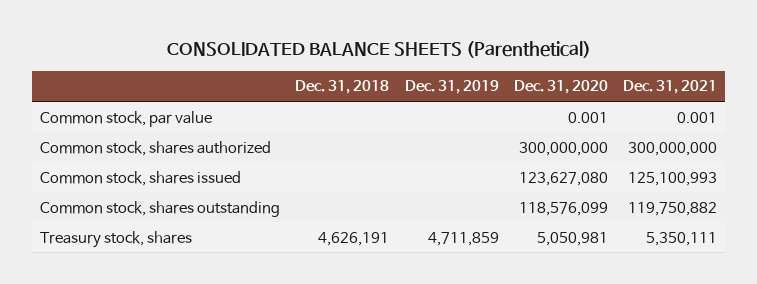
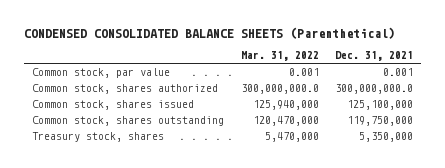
- CONSOLIDATED BALANCE SHEETS (Parenthetical)
+ CONDENSED CONSOLIDATED BALANCE SHEETS (Parenthetical)
- | Dec. 31, 2018 | Dec. 31, 2019 | Dec. 31, 2020 | Dec. 31, 2021
+ | Mar. 31, 2022 | Dec. 31, 2021
- Common stock, shares authorized | | | 300,000,000 | 300,000,000
- Common stock, shares issued | | | 123,627,080 | 125,100,993
- Common stock, shares outstanding | | | 118,576,099 | 119,750,882
- Treasury stock, shares | 4,626,191 | 4,711,859 | 5,050,981 | 5,350,111
+ Common stock, shares authorized | 300,000,000.0 | 300,000,000.0
+ Common stock, shares issued | 125,940,000 | 125,100,000
+ Common stock, shares outstanding | 120,470,000 | 119,750,000
+ Treasury stock, shares | 5,470,000 | 5,350,000

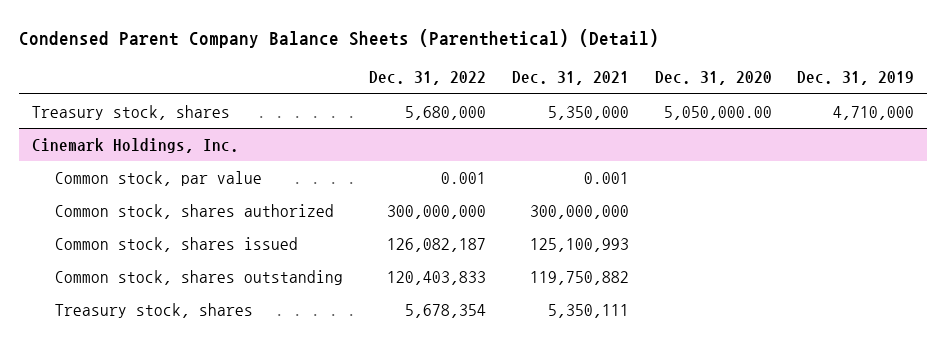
- CONDENSED CONSOLIDATED BALANCE SHEETS (Parenthetical)
+ Condensed Parent Company Balance Sheets (Parenthetical) (Detail)
- | Mar. 31, 2022 | Dec. 31, 2021
+ | Dec. 31, 2022 | Dec. 31, 2021 | Dec. 31, 2020 | Dec. 31, 2019
- Common stock, par value | 0.001 | 0.001
- Common stock, shares authorized | 300,000,000.0 | 300,000,000.0
- Common stock, shares issued | 125,940,000 | 125,100,000
- Common stock, shares outstanding | 120,470,000 | 119,750,000
+ Cinemark Holdings, Inc.
+ Common stock, par value | 0.001 | 0.001 | |
+ Common stock, shares authorized | 300,000,000 | 300,000,000 | |
+ Common stock, shares issued | 126,082,187 | 125,100,993 | |
+ Common stock, shares outstanding | 120,403,833 | 119,750,882 | |
+ Treasury stock, shares | 5,678,354 | 5,350,111 | |

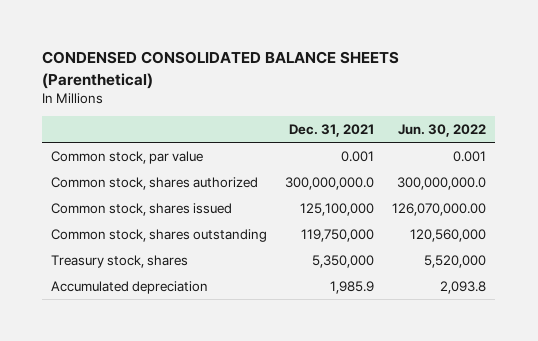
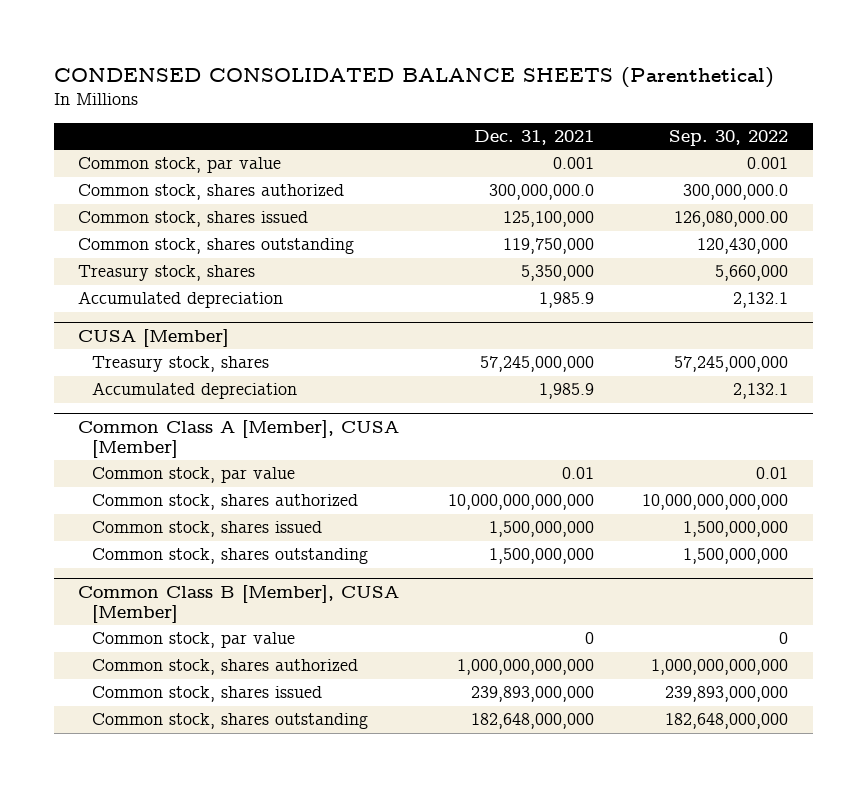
- | Dec. 31, 2021 | Jun. 30, 2022
+ | Dec. 31, 2021 | Sep. 30, 2022
+ CUSA [Member]
+ Treasury stock, shares | 57,245,000,000 | 57,245,000,000
+ Accumulated depreciation | 1,985.9 | 2,132.1
+ Common Class A [Member], CUSA [Member]
+ Common stock, par value | 0.01 | 0.01
+ Common stock, shares authorized | 10,000,000,000,000 | 10,000,000,000,000
+ Common stock, shares issued | 1,500,000,000 | 1,500,000,000
+ Common stock, shares outstanding | 1,500,000,000 | 1,500,000,000
+ Common Class B [Member], CUSA [Member]
+ Common stock, par value | 0 | 0
+ Common stock, shares authorized | 1,000,000,000,000 | 1,000,000,000,000
+ Common stock, shares issued | 239,893,000,000 | 239,893,000,000
+ Common stock, shares outstanding | 182,648,000,000 | 182,648,000,000

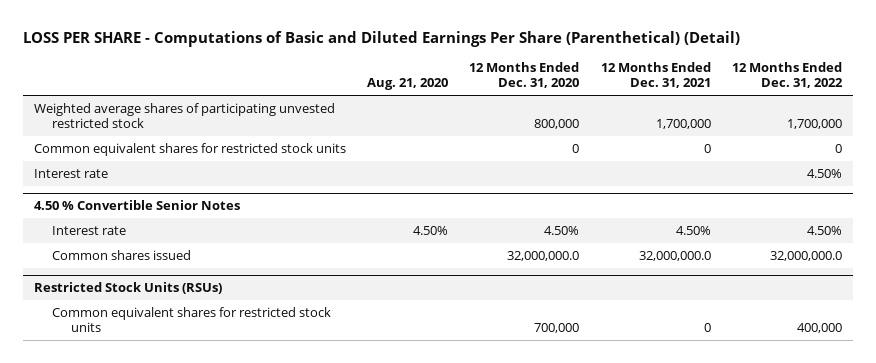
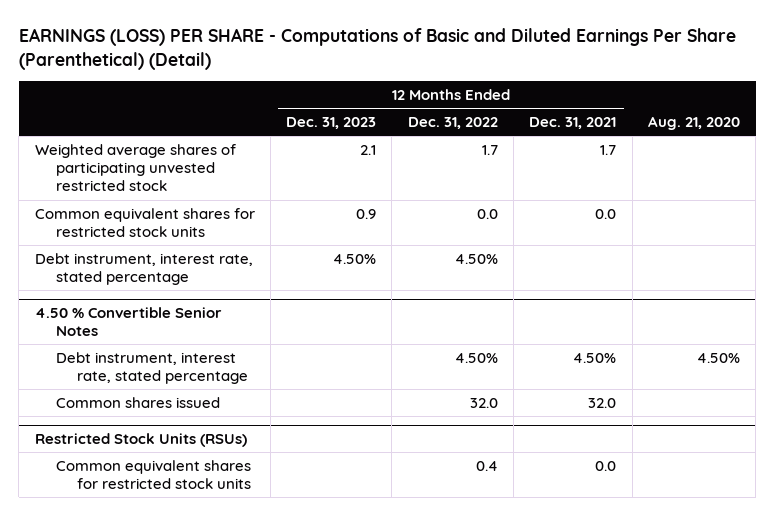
- LOSS PER SHARE - Computations of Basic and Diluted Earnings Per Share (Parenthetical) (Detail)
+ EARNINGS (LOSS) PER SHARE - Computations of Basic and Diluted Earnings Per Share (Parenthetical) (Detail)
- | Aug. 21, 2020 | 12 Months Ended Dec. 31, 2020 | 12 Months Ended Dec. 31, 2021 | 12 Months Ended Dec. 31, 2022
+ | 12 Months Ended Dec. 31, 2023 | 12 Months Ended Dec. 31, 2022 | 12 Months Ended Dec. 31, 2021 | Aug. 21, 2020
- Weighted average shares of participating unvested restricted stock | | 800,000 | 1,700,000 | 1,700,000
- Common equivalent shares for restricted stock units | | 0 | 0 | 0
- Interest rate | | | | 4.50%
+ Weighted average shares of participating unvested restricted stock | 2.1 | 1.7 | 1.7 |
+ Common equivalent shares for restricted stock units | 0.9 | 0.0 | 0.0 |
+ Debt instrument, interest rate, stated percentage | 4.50% | 4.50% | |
@ 4.50 % Convertible Senior Notes
- Interest rate | 4.50% | 4.50% | 4.50% | 4.50%
- Common shares issued | | 32,000,000.0 | 32,000,000.0 | 32,000,000.0
+ Debt instrument, interest rate, stated percentage | | 4.50% | 4.50% | 4.50%
+ Common shares issued | | 32.0 | 32.0 |
@ Restricted Stock Units (RSUs)
- Common equivalent shares for restricted stock units | | 700,000 | 0 | 400,000
+ Common equivalent shares for restricted stock units | | 0.4 | 0.0 |

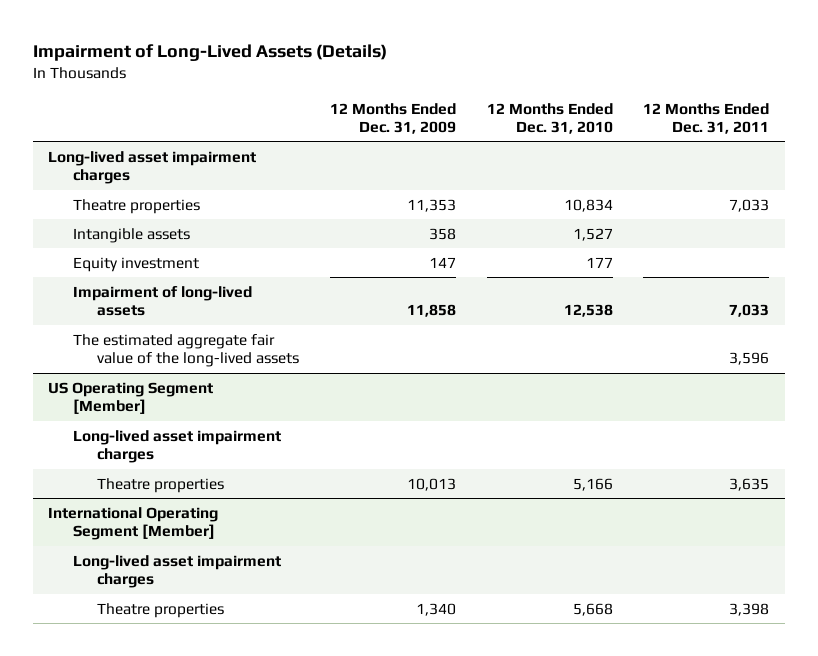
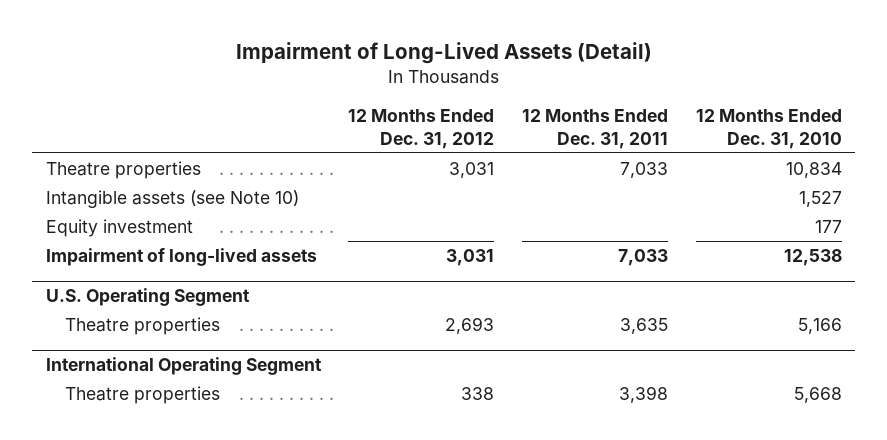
- Impairment of Long-Lived Assets (Details)
+ Impairment of Long-Lived Assets (Detail)
- | 12 Months Ended Dec. 31, 2009 | 12 Months Ended Dec. 31, 2010 | 12 Months Ended Dec. 31, 2011
+ | 12 Months Ended Dec. 31, 2012 | 12 Months Ended Dec. 31, 2011 | 12 Months Ended Dec. 31, 2010
- Long-lived asset impairment charges
- Intangible assets | 358 | 1,527 |
+ Intangible assets (see Note 10) | | | 1,527
- The estimated aggregate fair value of the long-lived assets | | | 3,596
- US Operating Segment [Member]
- Long-lived asset impairment charges
+ U.S. Operating Segment
- International Operating Segment [Member]
- Long-lived asset impairment charges
+ International Operating Segment

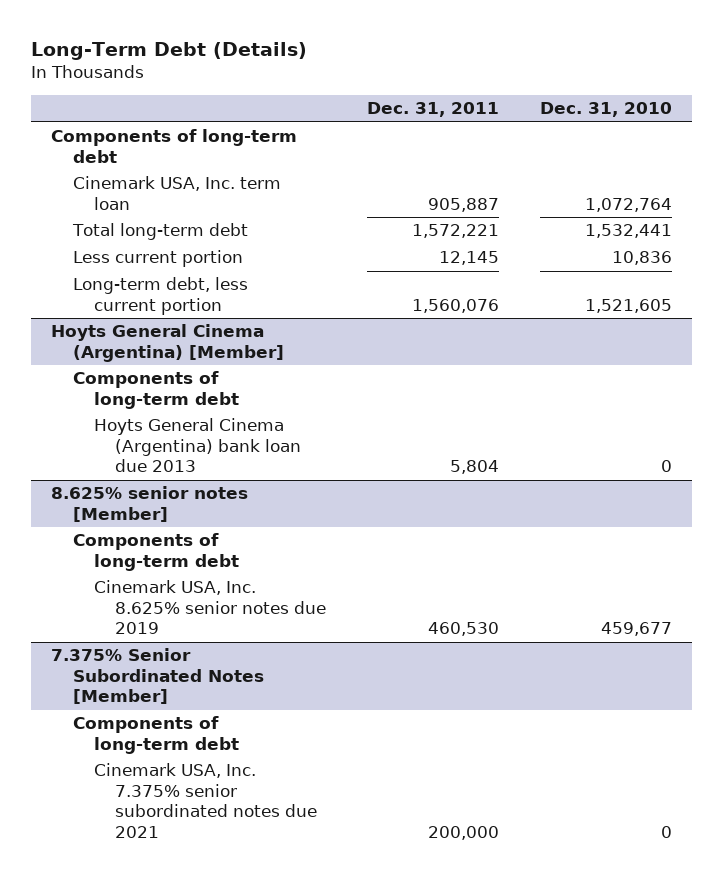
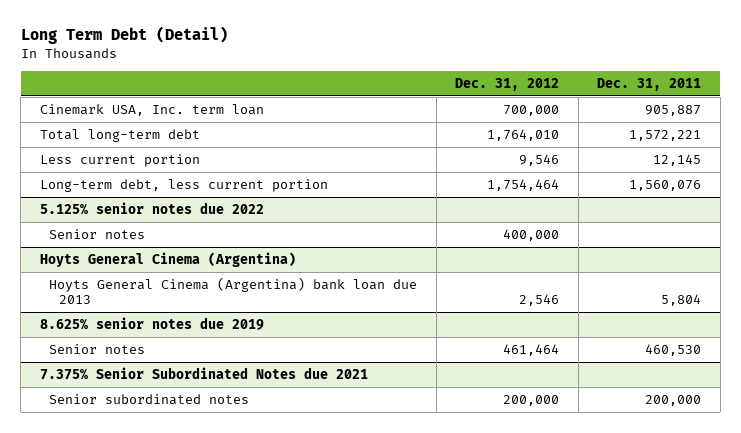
- Long-Term Debt (Details)
+ Long Term Debt (Detail)
- | Dec. 31, 2011 | Dec. 31, 2010
+ | Dec. 31, 2012 | Dec. 31, 2011
- Components of long-term debt
- Hoyts General Cinema (Argentina) [Member]
- Components of long-term debt
+ 5.125% senior notes due 2022
+ Senior notes | 400,000 |
+ Hoyts General Cinema (Argentina)
- 8.625% senior notes [Member]
- Components of long-term debt
- Cinemark USA, Inc. 8.625% senior notes due 2019 | 460,530 | 459,677
- 7.375% Senior Subordinated Notes [Member]
- Components of long-term debt
- Cinemark USA, Inc. 7.375% senior subordinated notes due 2021 | 200,000 | 0
+ 8.625% senior notes due 2019
+ Senior notes | 461,464 | 460,530
+ 7.375% Senior Subordinated Notes due 2021
+ Senior subordinated notes | 200,000 | 200,000

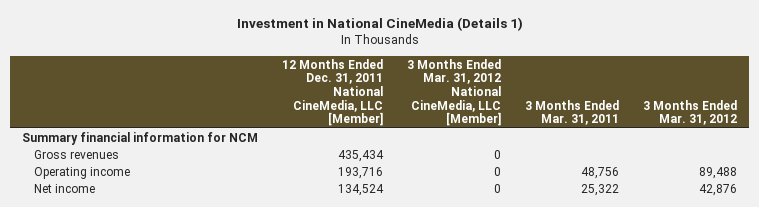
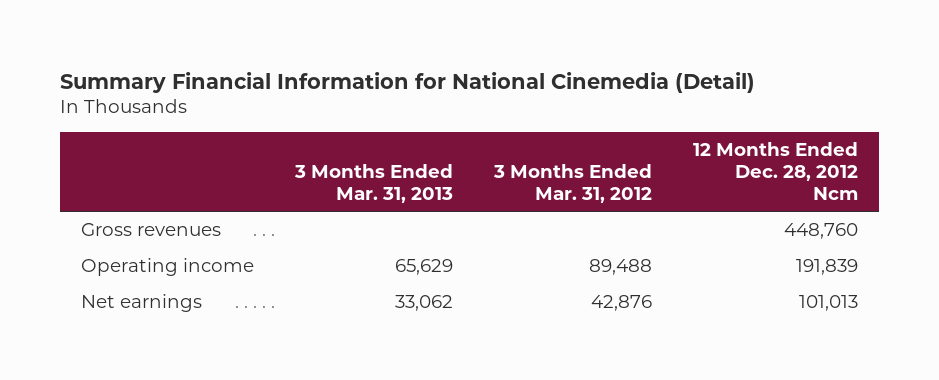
- Investment in National CineMedia (Details 1)
+ Summary Financial Information for National Cinemedia (Detail)
- | 12 Months Ended Dec. 31, 2011 National CineMedia, LLC [Member] | 3 Months Ended Mar. 31, 2012 National CineMedia, LLC [Member] | 3 Months Ended Mar. 31, 2011 | 3 Months Ended Mar. 31, 2012
+ | 3 Months Ended Mar. 31, 2013 | 3 Months Ended Mar. 31, 2012 | 12 Months Ended Dec. 28, 2012 Ncm
- Summary financial information for NCM
- Net income | 134,524 | 0 | 25,322 | 42,876
+ Net earnings | 33,062 | 42,876 | 101,013

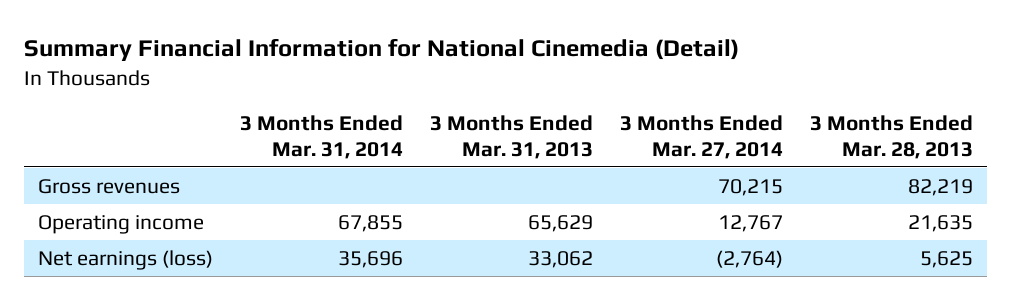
- | 3 Months Ended Mar. 31, 2013 | 3 Months Ended Mar. 31, 2012 | 12 Months Ended Dec. 28, 2012 Ncm
+ | 3 Months Ended Mar. 31, 2014 | 3 Months Ended Mar. 31, 2013 | 3 Months Ended Mar. 27, 2014 | 3 Months Ended Mar. 28, 2013
- Net earnings | 33,062 | 42,876 | 101,013
+ Net earnings (loss) | 35,696 | 33,062 | (2,764) | 5,625

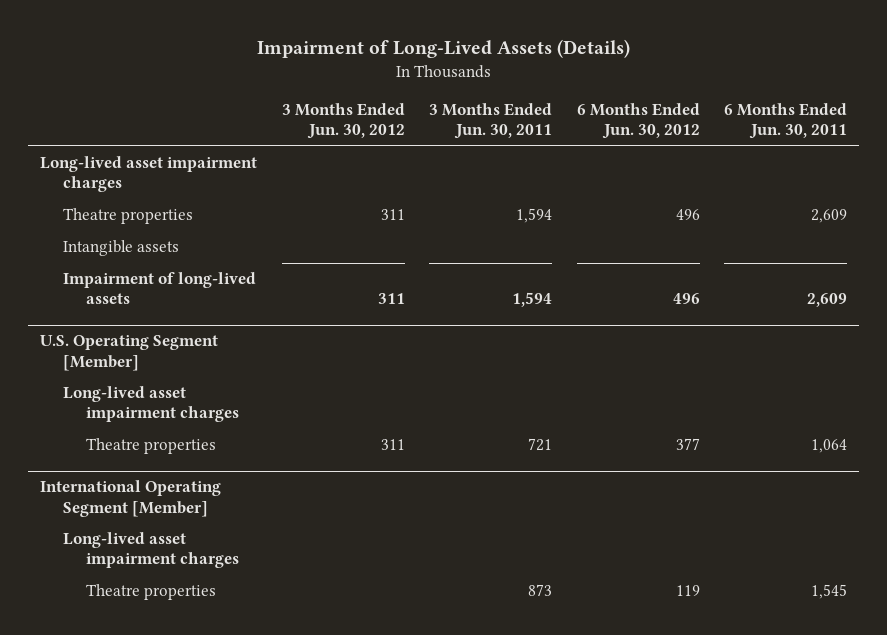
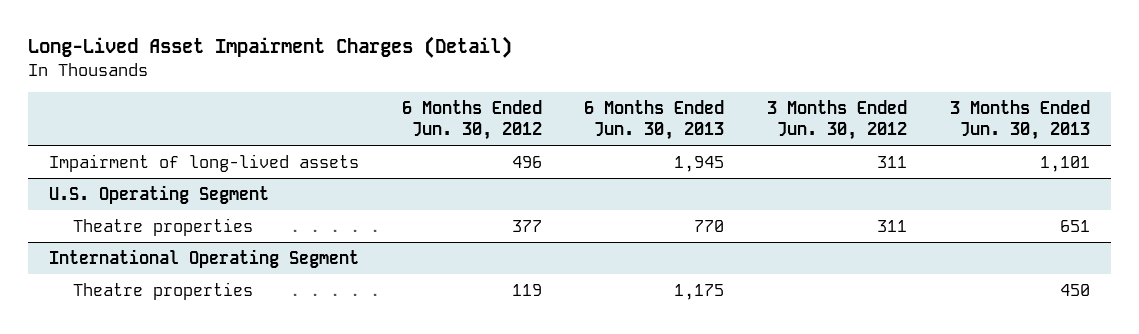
- Impairment of Long-Lived Assets (Details)
+ Long-Lived Asset Impairment Charges (Detail)
- | 3 Months Ended Jun. 30, 2012 | 3 Months Ended Jun. 30, 2011 | 6 Months Ended Jun. 30, 2012 | 6 Months Ended Jun. 30, 2011
+ | 6 Months Ended Jun. 30, 2012 | 6 Months Ended Jun. 30, 2013 | 3 Months Ended Jun. 30, 2012 | 3 Months Ended Jun. 30, 2013
- Long-lived asset impairment charges
- Theatre properties | 311 | 1,594 | 496 | 2,609
- Intangible assets
- U.S. Operating Segment [Member]
- Long-lived asset impairment charges
+ U.S. Operating Segment
- International Operating Segment [Member]
- Long-lived asset impairment charges
+ International Operating Segment

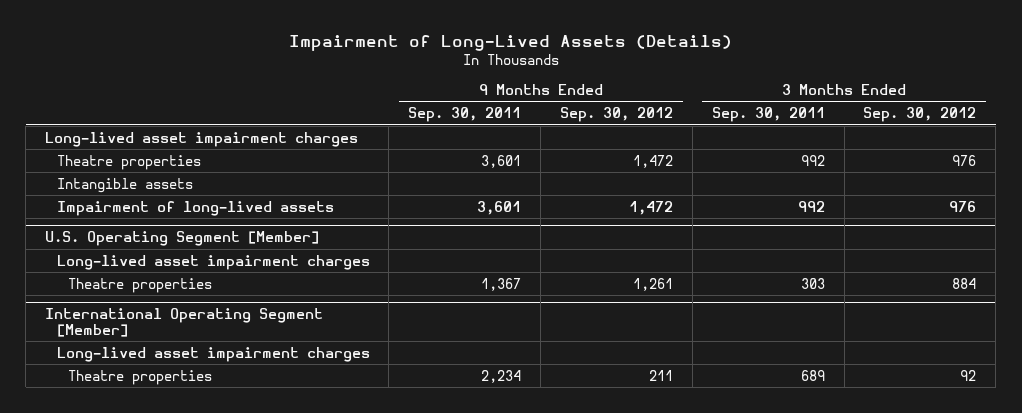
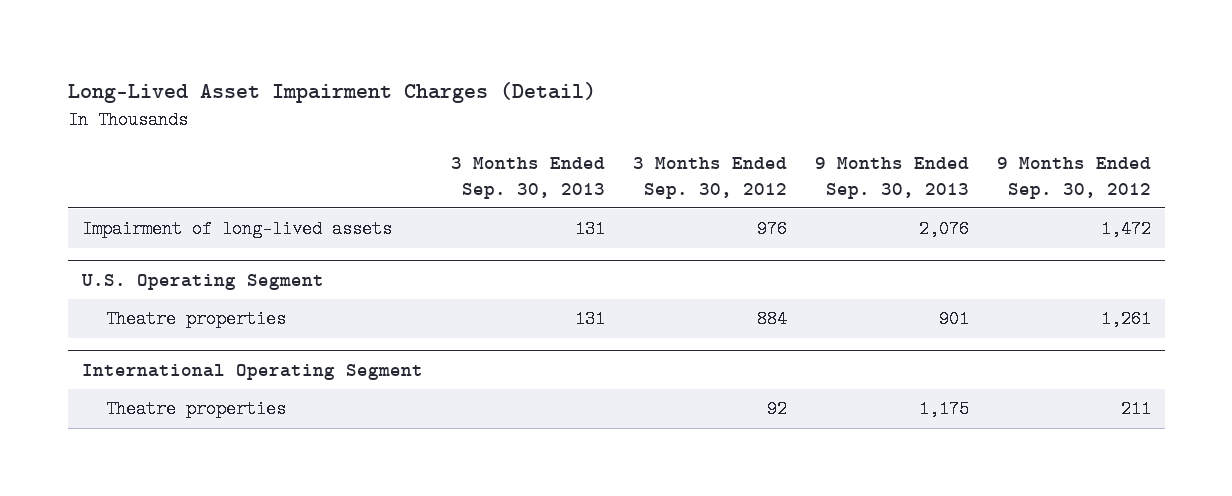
- Impairment of Long-Lived Assets (Details)
+ Long-Lived Asset Impairment Charges (Detail)
- | 9 Months Ended Sep. 30, 2011 | 9 Months Ended Sep. 30, 2012 | 3 Months Ended Sep. 30, 2011 | 3 Months Ended Sep. 30, 2012
+ | 3 Months Ended Sep. 30, 2013 | 3 Months Ended Sep. 30, 2012 | 9 Months Ended Sep. 30, 2013 | 9 Months Ended Sep. 30, 2012
- Long-lived asset impairment charges
- Theatre properties | 3,601 | 1,472 | 992 | 976
- Intangible assets
- U.S. Operating Segment [Member]
- Long-lived asset impairment charges
+ U.S. Operating Segment
- International Operating Segment [Member]
- Long-lived asset impairment charges
+ International Operating Segment

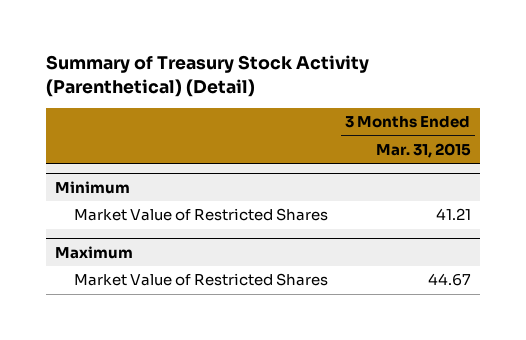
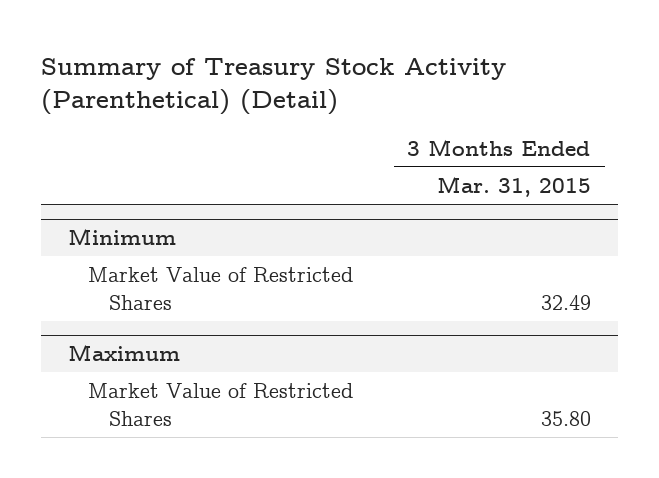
@ Minimum
- Market Value of Restricted Shares | 41.21
+ Market Value of Restricted Shares | 32.49
@ Maximum
- Market Value of Restricted Shares | 44.67
+ Market Value of Restricted Shares | 35.80

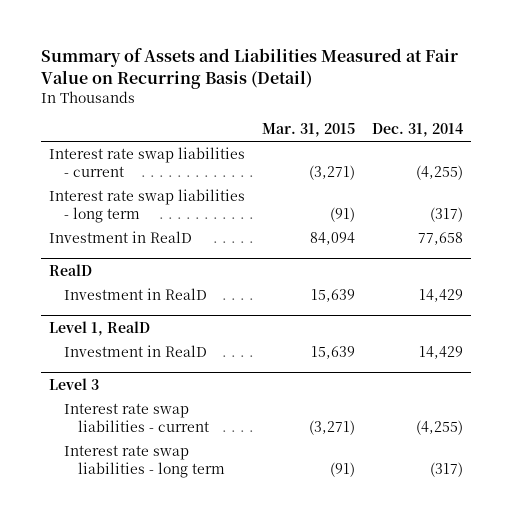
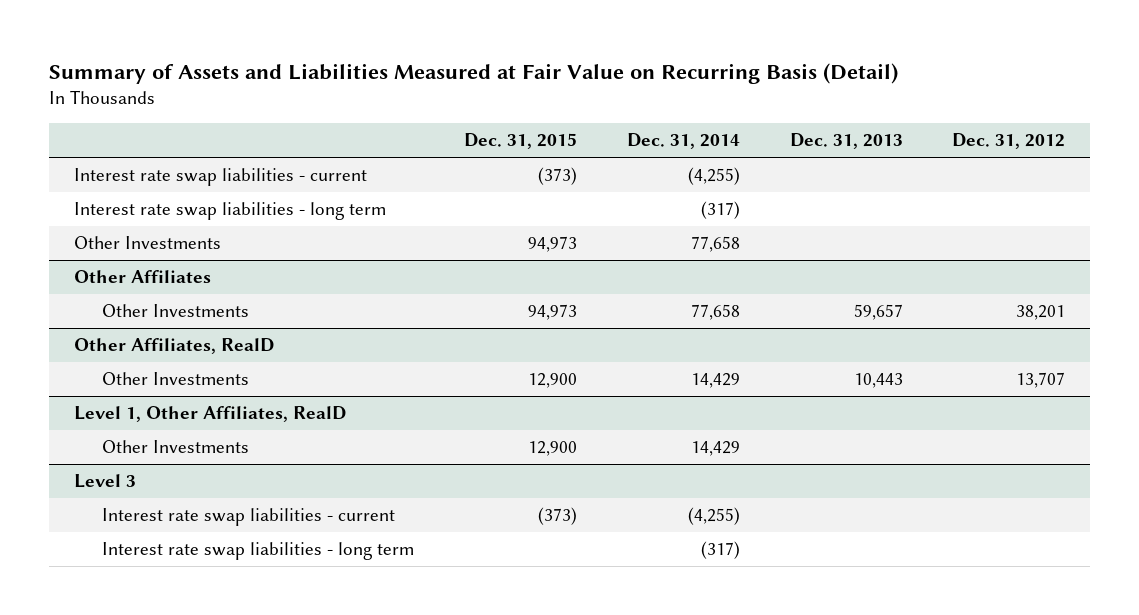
- | Mar. 31, 2015 | Dec. 31, 2014
+ | Dec. 31, 2015 | Dec. 31, 2014 | Dec. 31, 2013 | Dec. 31, 2012
- Investment in RealD | 84,094 | 77,658
- RealD
- Investment in RealD | 15,639 | 14,429
- Level 1, RealD
- Investment in RealD | 15,639 | 14,429
+ Other Investments | 94,973 | 77,658 | |
+ Other Affiliates
+ Other Investments | 94,973 | 77,658 | 59,657 | 38,201
+ Other Affiliates, RealD
+ Other Investments | 12,900 | 14,429 | 10,443 | 13,707
+ Level 1, Other Affiliates, RealD
+ Other Investments | 12,900 | 14,429 | |

